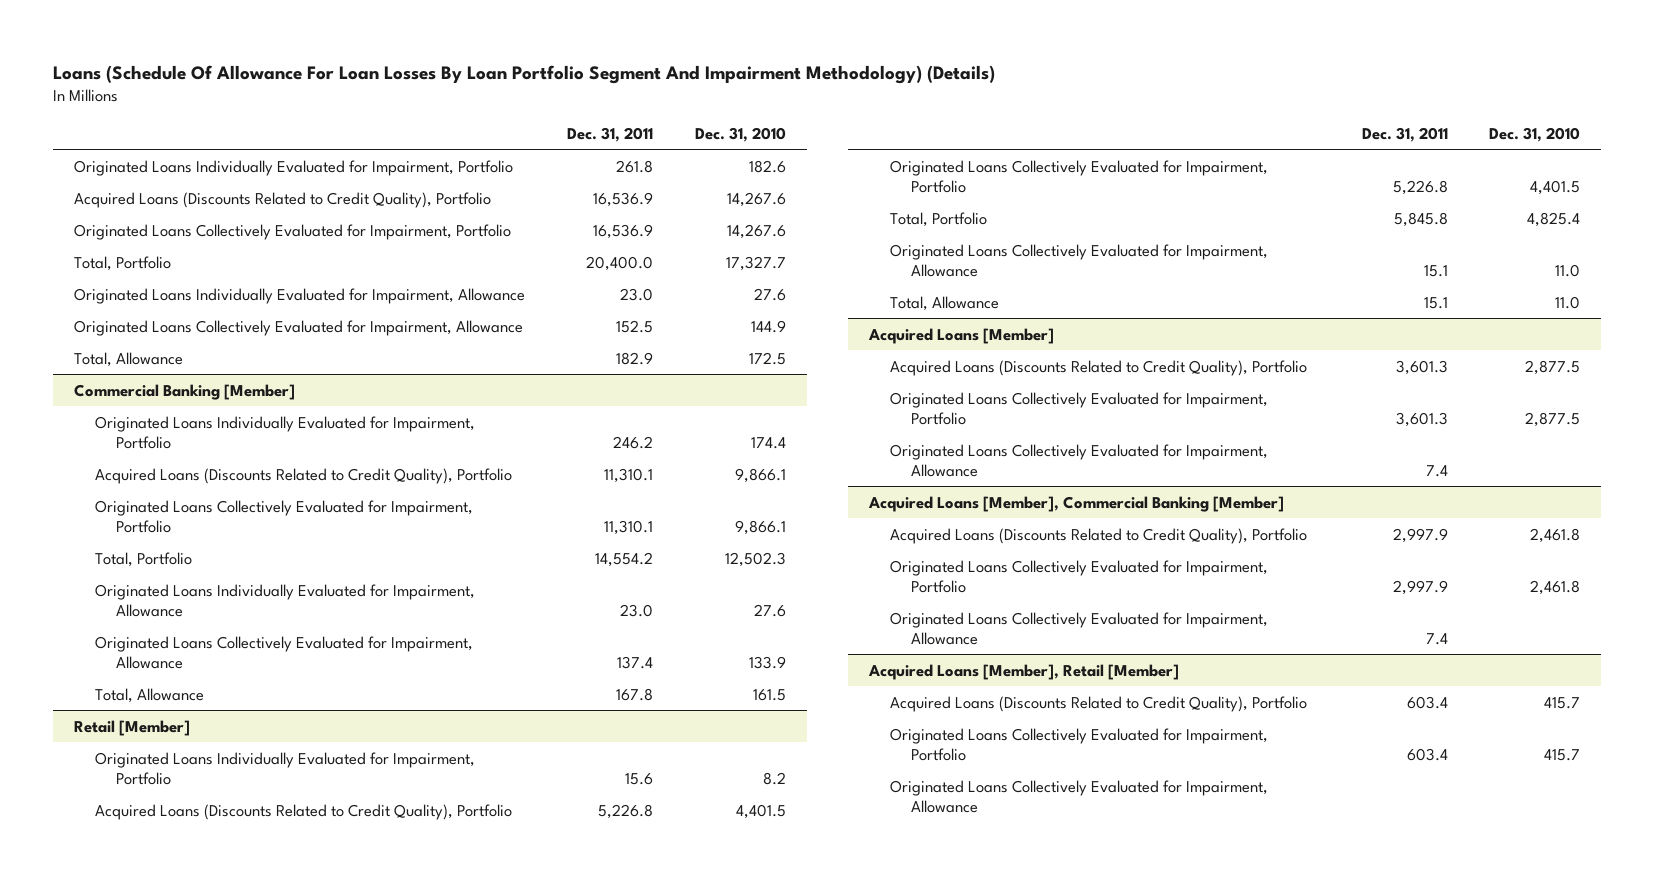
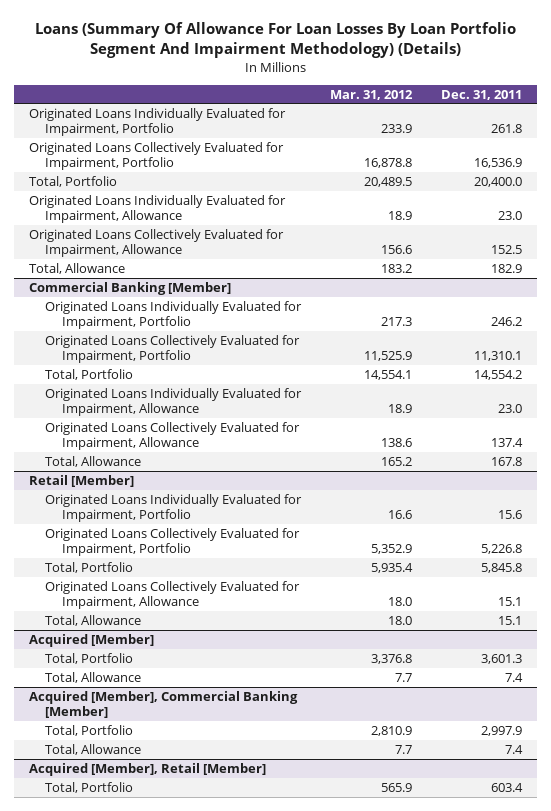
- Loans (Schedule Of Allowance For Loan Losses By Loan Portfolio Segment And Impairment Methodology) (Details)
+ Loans (Summary Of Allowance For Loan Losses By Loan Portfolio Segment And Impairment Methodology) (Details)
- | Dec. 31, 2011 | Dec. 31, 2010
+ | Mar. 31, 2012 | Dec. 31, 2011
- Acquired Loans (Discounts Related to Credit Quality), Portfolio | 16,536.9 | 14,267.6
@ Commercial Banking [Member]
- Acquired Loans (Discounts Related to Credit Quality), Portfolio | 11,310.1 | 9,866.1
@ Retail [Member]
- Acquired Loans (Discounts Related to Credit Quality), Portfolio | 5,226.8 | 4,401.5
- Acquired Loans [Member]
- Acquired Loans (Discounts Related to Credit Quality), Portfolio | 3,601.3 | 2,877.5
- Originated Loans Collectively Evaluated for Impairment, Portfolio | 3,601.3 | 2,877.5
- Originated Loans Collectively Evaluated for Impairment, Allowance | 7.4 |
- Acquired Loans [Member], Commercial Banking [Member]
- Acquired Loans (Discounts Related to Credit Quality), Portfolio | 2,997.9 | 2,461.8
- Originated Loans Collectively Evaluated for Impairment, Portfolio | 2,997.9 | 2,461.8
- Originated Loans Collectively Evaluated for Impairment, Allowance | 7.4 |
- Acquired Loans [Member], Retail [Member]
- Acquired Loans (Discounts Related to Credit Quality), Portfolio | 603.4 | 415.7
- Originated Loans Collectively Evaluated for Impairment, Portfolio | 603.4 | 415.7
- Originated Loans Collectively Evaluated for Impairment, Allowance
+ Acquired [Member]
+ Total, Portfolio | 3,376.8 | 3,601.3
+ Total, Allowance | 7.7 | 7.4
+ Acquired [Member], Commercial Banking [Member]
+ Total, Portfolio | 2,810.9 | 2,997.9
+ Total, Allowance | 7.7 | 7.4
+ Acquired [Member], Retail [Member]
+ Total, Portfolio | 565.9 | 603.4

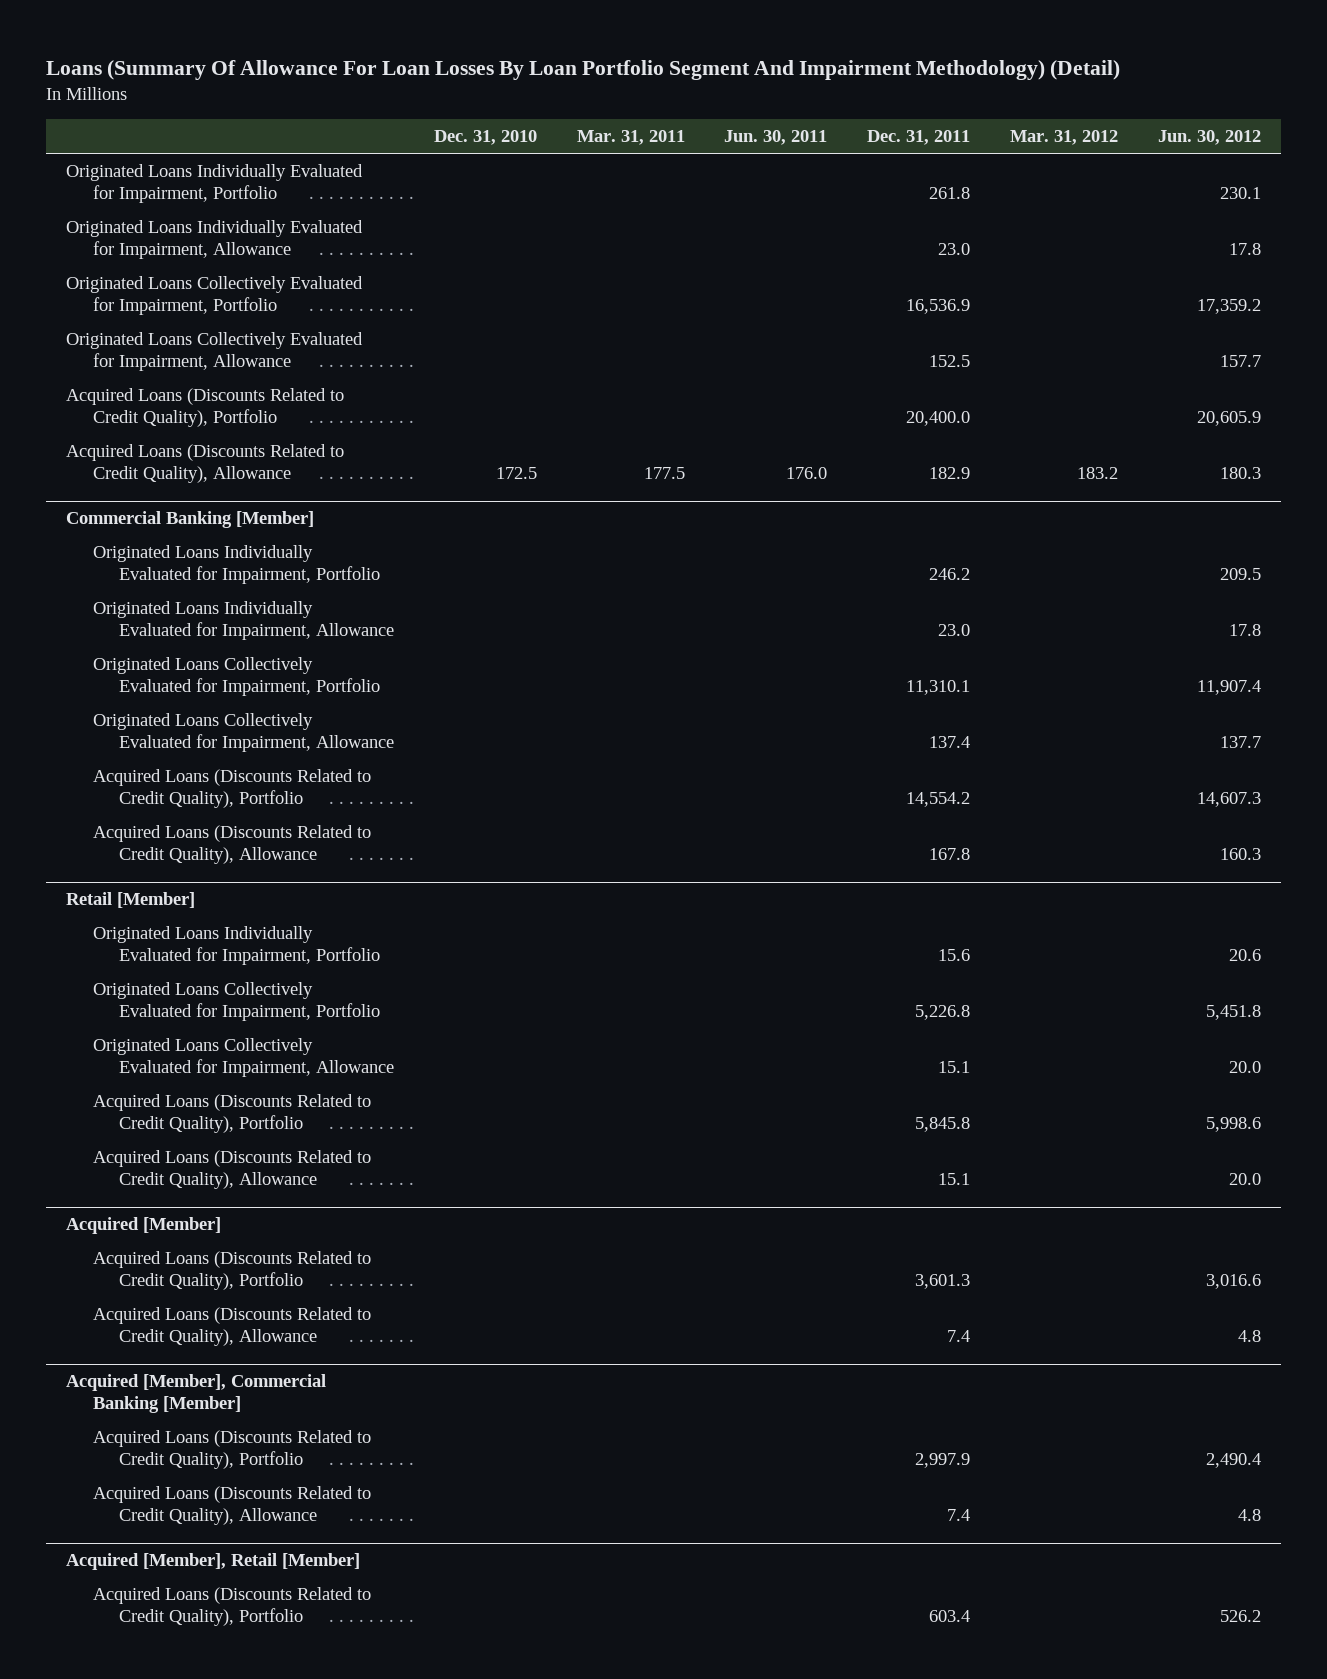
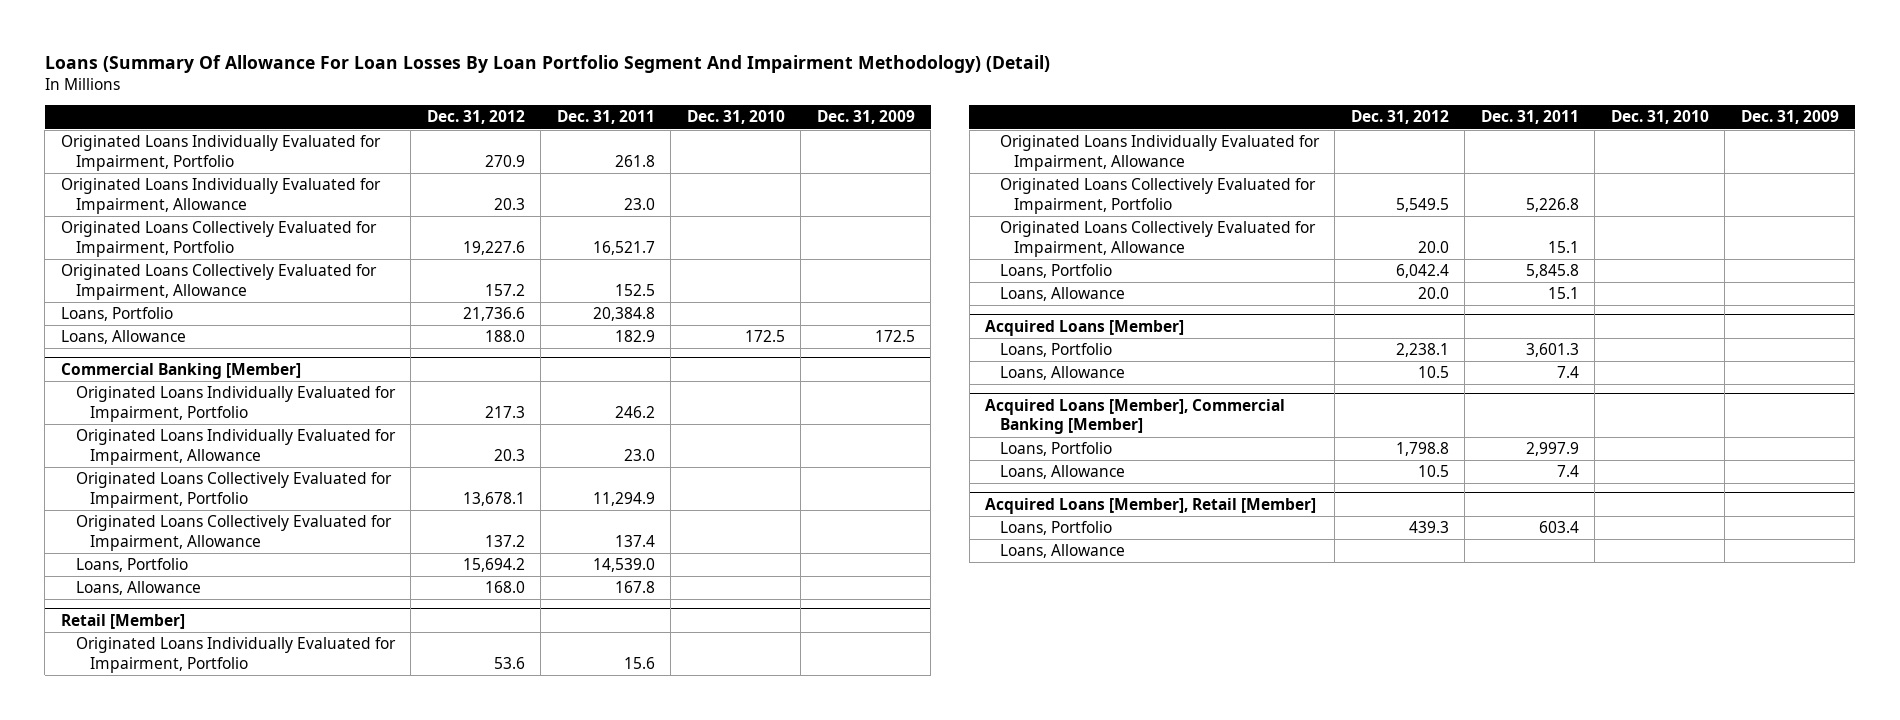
- | Dec. 31, 2010 | Mar. 31, 2011 | Jun. 30, 2011 | Dec. 31, 2011 | Mar. 31, 2012 | Jun. 30, 2012
+ | Dec. 31, 2012 | Dec. 31, 2011 | Dec. 31, 2010 | Dec. 31, 2009
- Originated Loans Collectively Evaluated for Impairment, Portfolio | | | | 16,536.9 | | 17,359.2
+ Originated Loans Collectively Evaluated for Impairment, Portfolio | 19,227.6 | 16,521.7 | |
- Acquired Loans (Discounts Related to Credit Quality), Portfolio | | | | 20,400.0 | | 20,605.9
- Acquired Loans (Discounts Related to Credit Quality), Allowance | 172.5 | 177.5 | 176.0 | 182.9 | 183.2 | 180.3
+ Loans, Portfolio | 21,736.6 | 20,384.8 | |
+ Loans, Allowance | 188.0 | 182.9 | 172.5 | 172.5
@ Commercial Banking [Member]
- Originated Loans Collectively Evaluated for Impairment, Portfolio | | | | 11,310.1 | | 11,907.4
+ Originated Loans Collectively Evaluated for Impairment, Portfolio | 13,678.1 | 11,294.9 | |
- Acquired Loans (Discounts Related to Credit Quality), Portfolio | | | | 14,554.2 | | 14,607.3
- Acquired Loans (Discounts Related to Credit Quality), Allowance | | | | 167.8 | | 160.3
+ Loans, Portfolio | 15,694.2 | 14,539.0 | |
+ Loans, Allowance | 168.0 | 167.8 | |
@ Retail [Member]
+ Originated Loans Individually Evaluated for Impairment, Allowance
- Acquired Loans (Discounts Related to Credit Quality), Portfolio | | | | 5,845.8 | | 5,998.6
- Acquired Loans (Discounts Related to Credit Quality), Allowance | | | | 15.1 | | 20.0
- Acquired [Member]
- Acquired Loans (Discounts Related to Credit Quality), Portfolio | | | | 3,601.3 | | 3,016.6
- Acquired Loans (Discounts Related to Credit Quality), Allowance | | | | 7.4 | | 4.8
- Acquired [Member], Commercial Banking [Member]
- Acquired Loans (Discounts Related to Credit Quality), Portfolio | | | | 2,997.9 | | 2,490.4
- Acquired Loans (Discounts Related to Credit Quality), Allowance | | | | 7.4 | | 4.8
- Acquired [Member], Retail [Member]
- Acquired Loans (Discounts Related to Credit Quality), Portfolio | | | | 603.4 | | 526.2
@ Retail [Member]
+ Loans, Portfolio | 6,042.4 | 5,845.8 | |
+ Loans, Allowance | 20.0 | 15.1 | |
+ Acquired Loans [Member]
+ Loans, Portfolio | 2,238.1 | 3,601.3 | |
+ Loans, Allowance | 10.5 | 7.4 | |
+ Acquired Loans [Member], Commercial Banking [Member]
+ Loans, Portfolio | 1,798.8 | 2,997.9 | |
+ Loans, Allowance | 10.5 | 7.4 | |
+ Acquired Loans [Member], Retail [Member]
+ Loans, Portfolio | 439.3 | 603.4 | |
+ Loans, Allowance

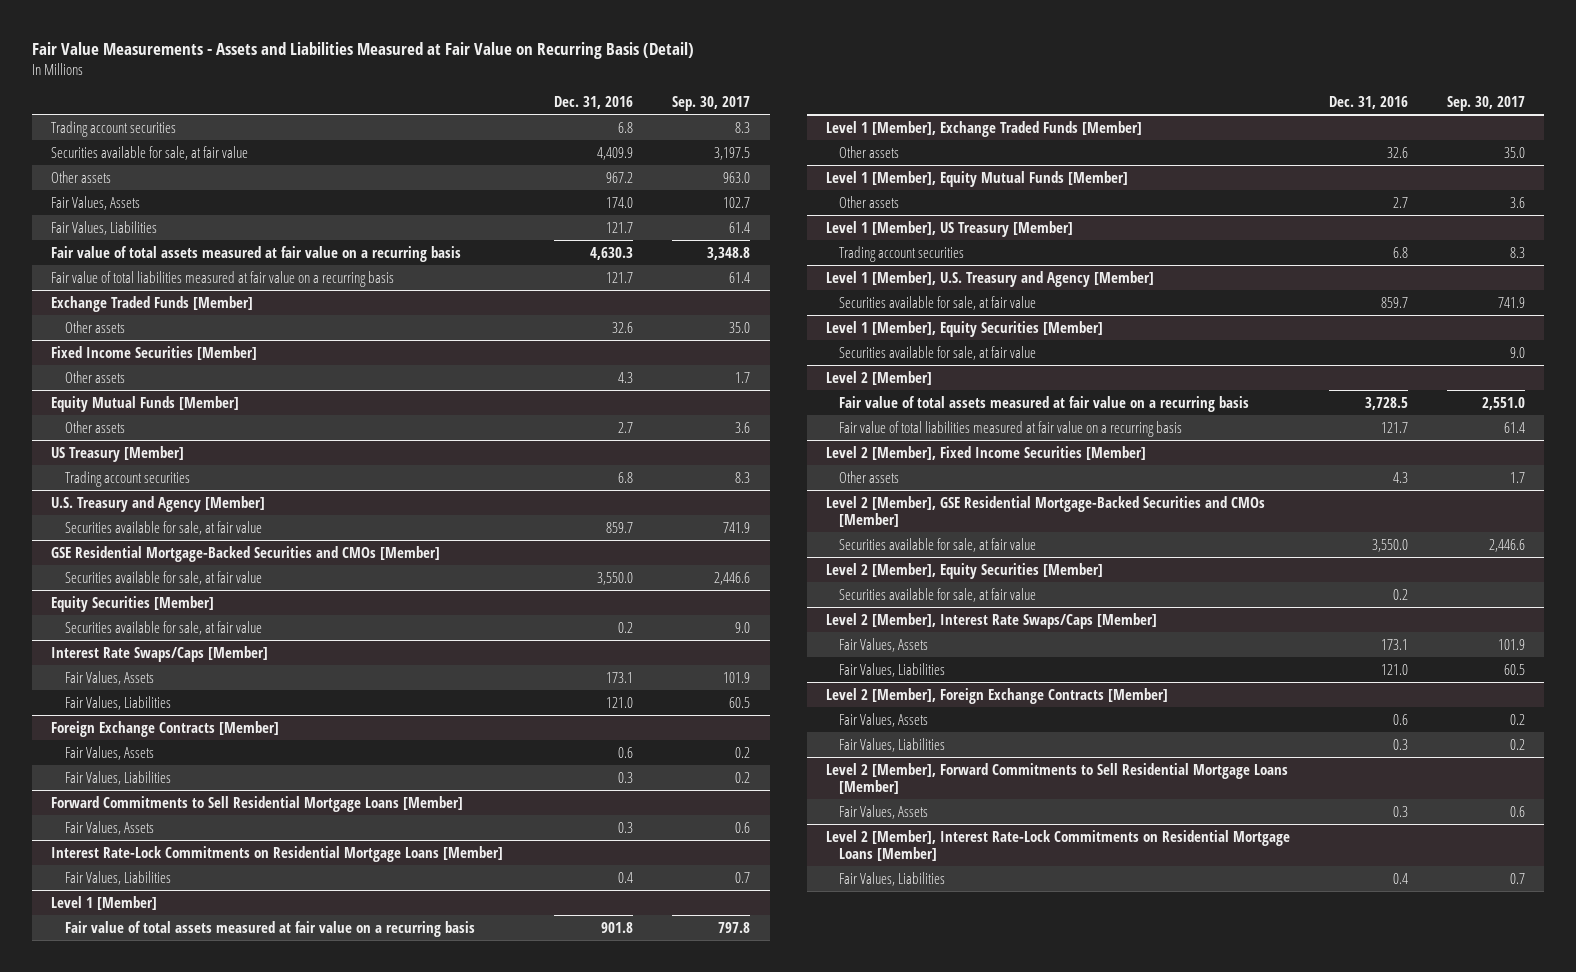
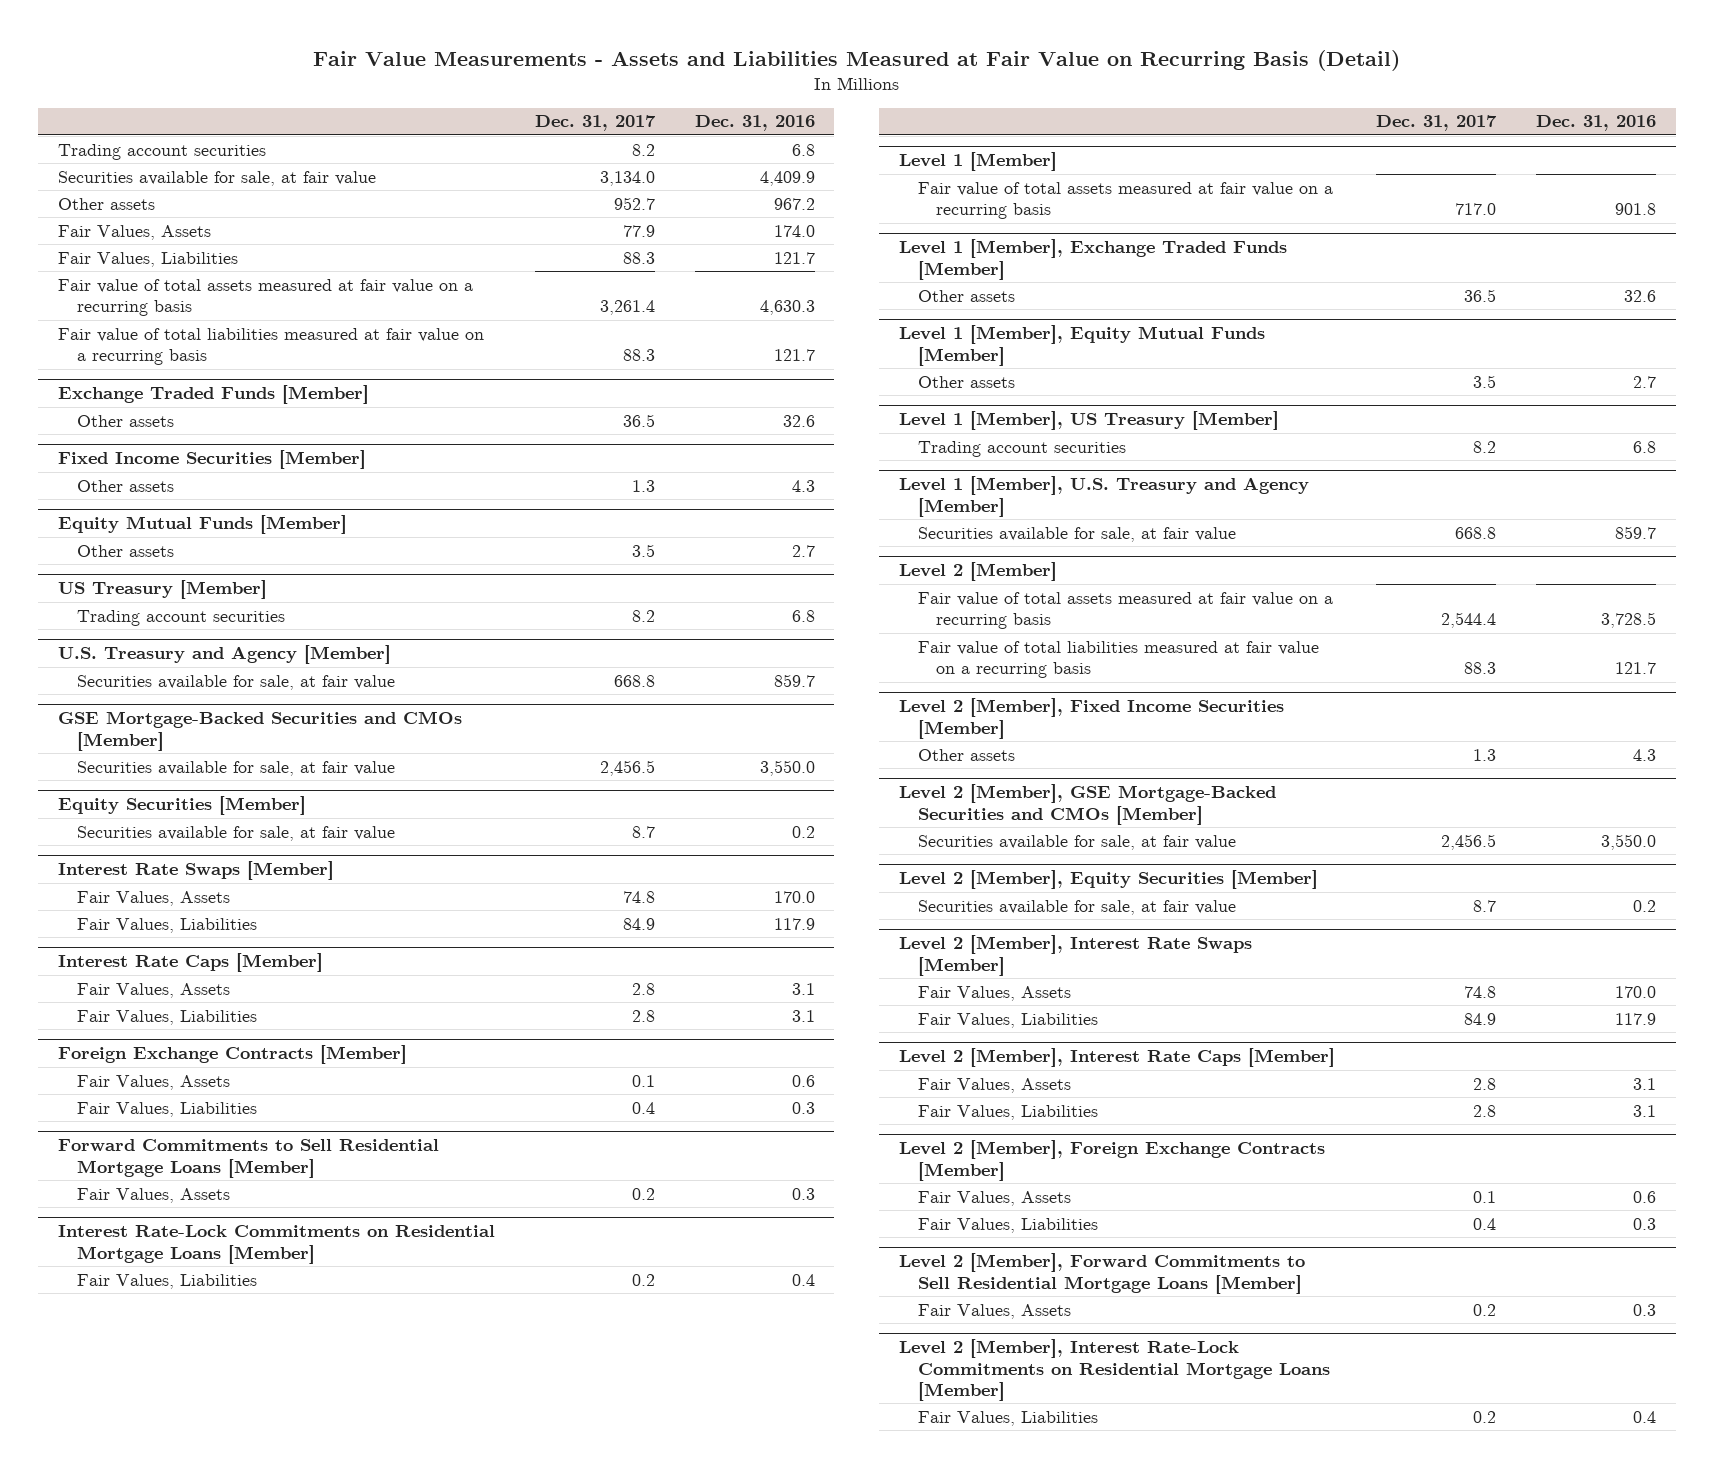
- | Dec. 31, 2016 | Sep. 30, 2017
+ | Dec. 31, 2017 | Dec. 31, 2016
- GSE Residential Mortgage-Backed Securities and CMOs [Member]
+ GSE Mortgage-Backed Securities and CMOs [Member]
- Interest Rate Swaps/Caps [Member]
- Fair Values, Assets | 173.1 | 101.9
- Fair Values, Liabilities | 121.0 | 60.5
+ Interest Rate Swaps [Member]
+ Fair Values, Assets | 74.8 | 170.0
+ Fair Values, Liabilities | 84.9 | 117.9
+ Interest Rate Caps [Member]
+ Fair Values, Assets | 2.8 | 3.1
+ Fair Values, Liabilities | 2.8 | 3.1
- Level 1 [Member], Equity Securities [Member]
- Securities available for sale, at fair value | | 9.0
- Level 2 [Member], GSE Residential Mortgage-Backed Securities and CMOs [Member]
+ Level 2 [Member], GSE Mortgage-Backed Securities and CMOs [Member]
- Level 2 [Member], Interest Rate Swaps/Caps [Member]
- Fair Values, Assets | 173.1 | 101.9
- Fair Values, Liabilities | 121.0 | 60.5
+ Level 2 [Member], Interest Rate Swaps [Member]
+ Fair Values, Assets | 74.8 | 170.0
+ Fair Values, Liabilities | 84.9 | 117.9
+ Level 2 [Member], Interest Rate Caps [Member]
+ Fair Values, Assets | 2.8 | 3.1
+ Fair Values, Liabilities | 2.8 | 3.1

